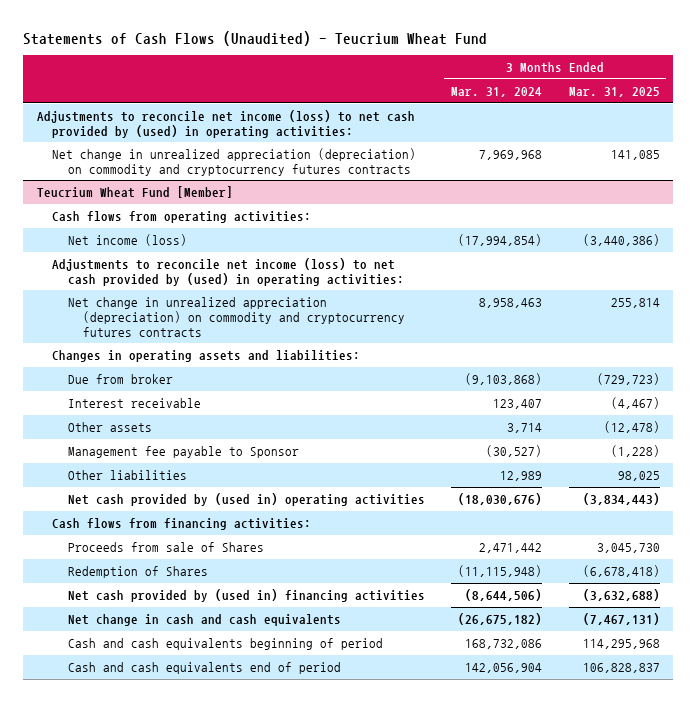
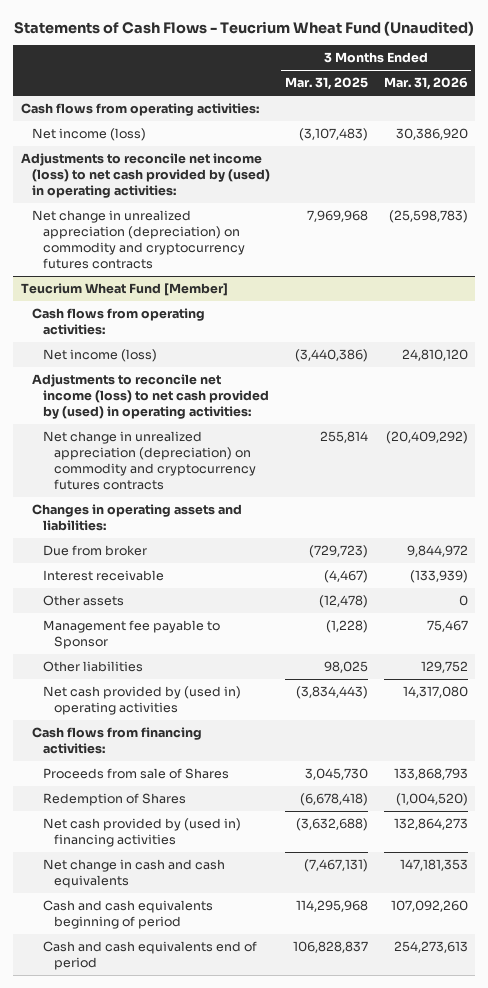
- Statements of Cash Flows (Unaudited) - Teucrium Wheat Fund
+ Statements of Cash Flows - Teucrium Wheat Fund (Unaudited)
- | 3 Months Ended Mar. 31, 2024 | 3 Months Ended Mar. 31, 2025
+ | 3 Months Ended Mar. 31, 2025 | 3 Months Ended Mar. 31, 2026
+ Cash flows from operating activities:
+ Net income (loss) | (3,107,483) | 30,386,920
- Net change in unrealized appreciation (depreciation) on commodity and cryptocurrency futures contracts | 7,969,968 | 141,085
+ Net change in unrealized appreciation (depreciation) on commodity and cryptocurrency futures contracts | 7,969,968 | (25,598,783)

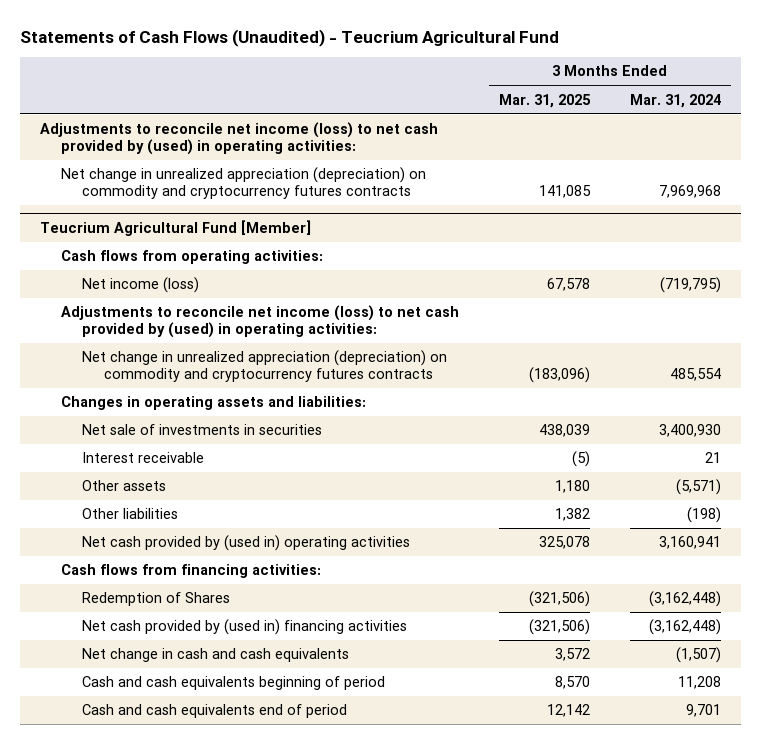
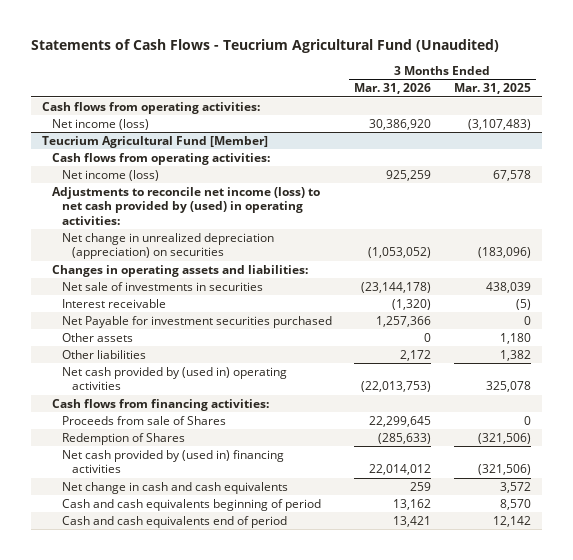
- Statements of Cash Flows (Unaudited) - Teucrium Agricultural Fund
+ Statements of Cash Flows - Teucrium Agricultural Fund (Unaudited)
- | 3 Months Ended Mar. 31, 2025 | 3 Months Ended Mar. 31, 2024
+ | 3 Months Ended Mar. 31, 2026 | 3 Months Ended Mar. 31, 2025
- Adjustments to reconcile net income (loss) to net cash provided by (used) in operating activities:
- Net change in unrealized appreciation (depreciation) on commodity and cryptocurrency futures contracts | 141,085 | 7,969,968
+ Cash flows from operating activities:
+ Net income (loss) | 30,386,920 | (3,107,483)
@ Teucrium Agricultural Fund [Member]
- Net change in unrealized appreciation (depreciation) on commodity and cryptocurrency futures contracts | (183,096) | 485,554
+ Net change in unrealized depreciation (appreciation) on securities | (1,053,052) | (183,096)
+ Net Payable for investment securities purchased | 1,257,366 | 0
+ Proceeds from sale of Shares | 22,299,645 | 0

